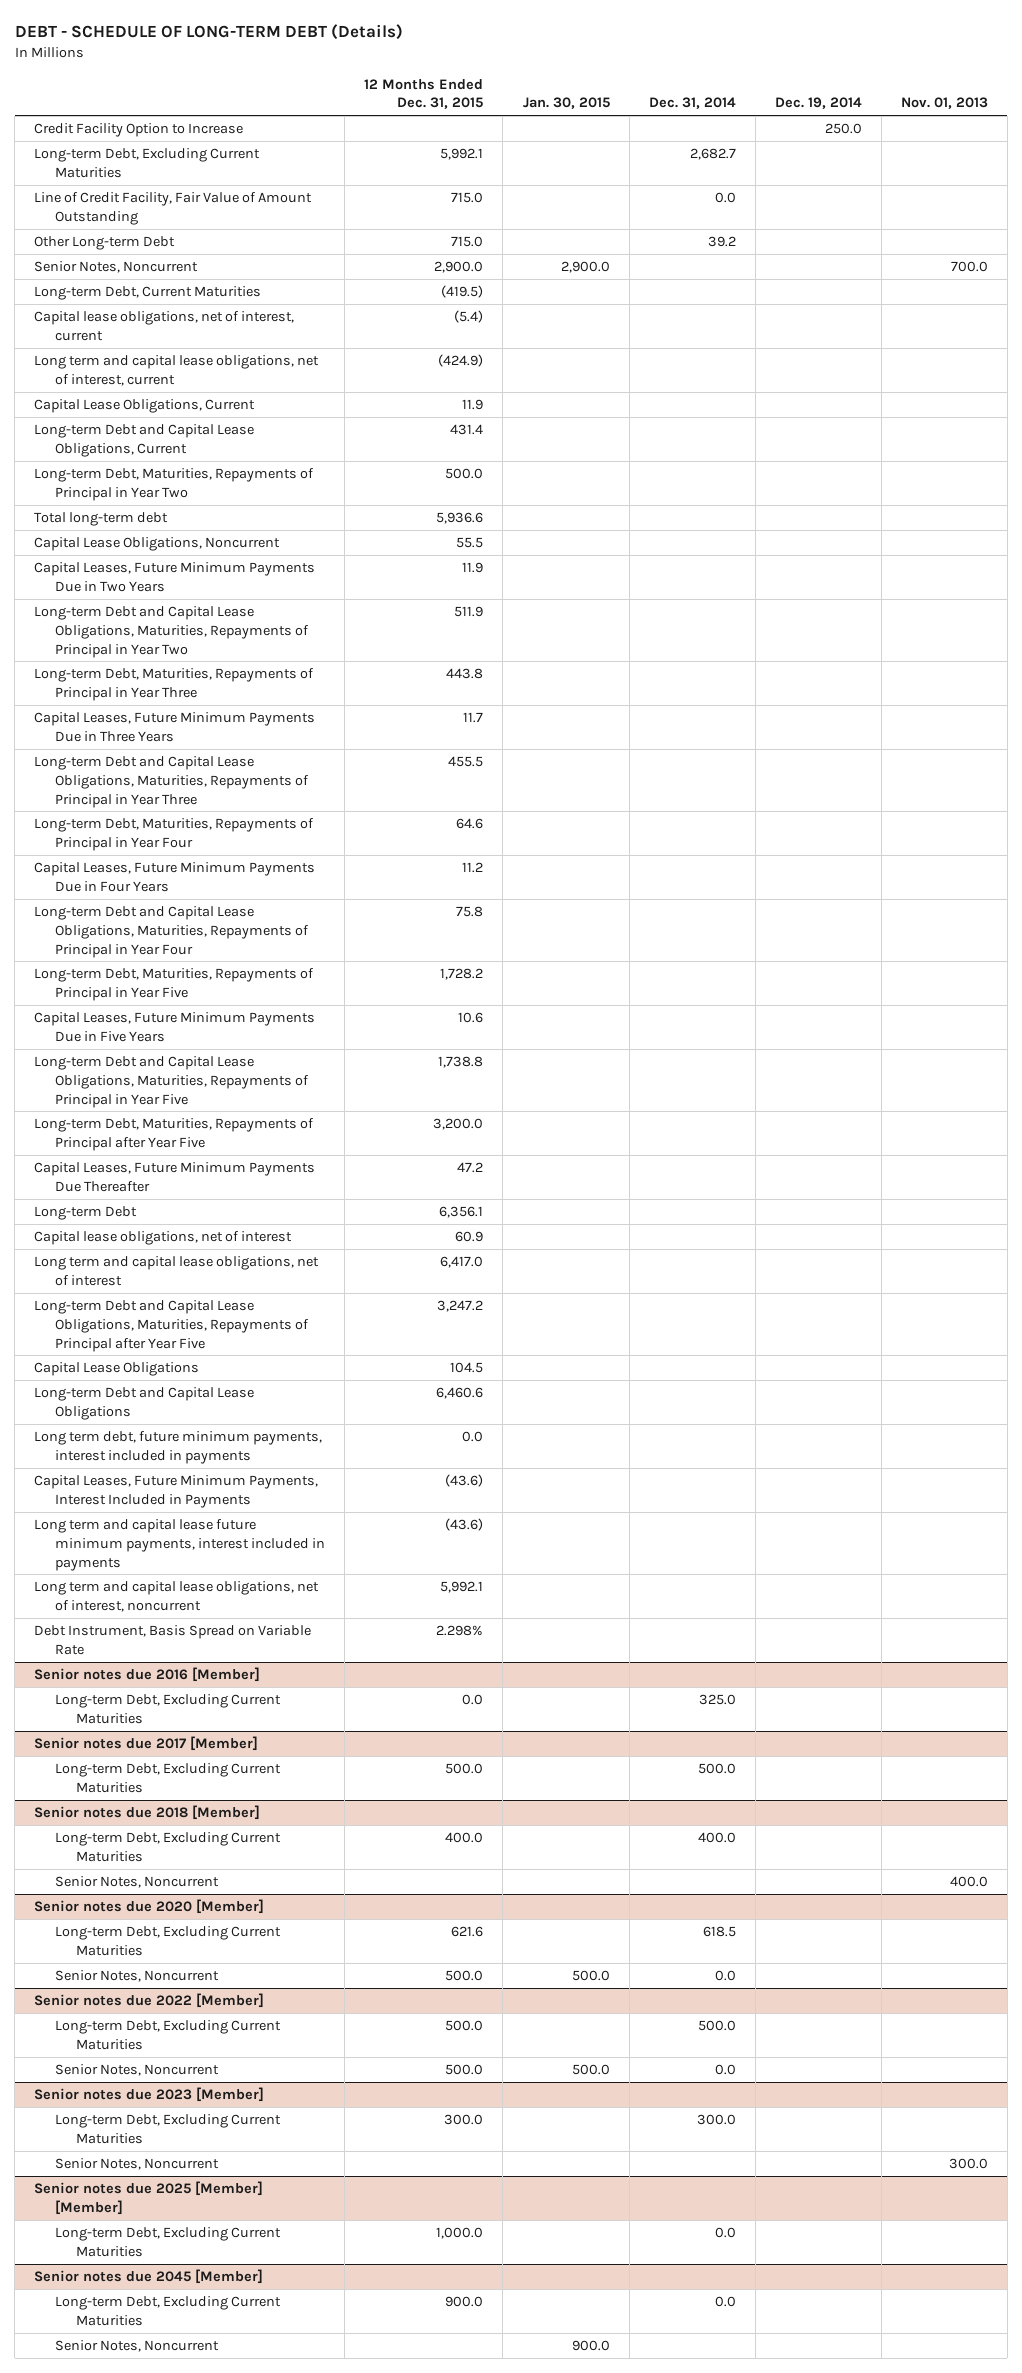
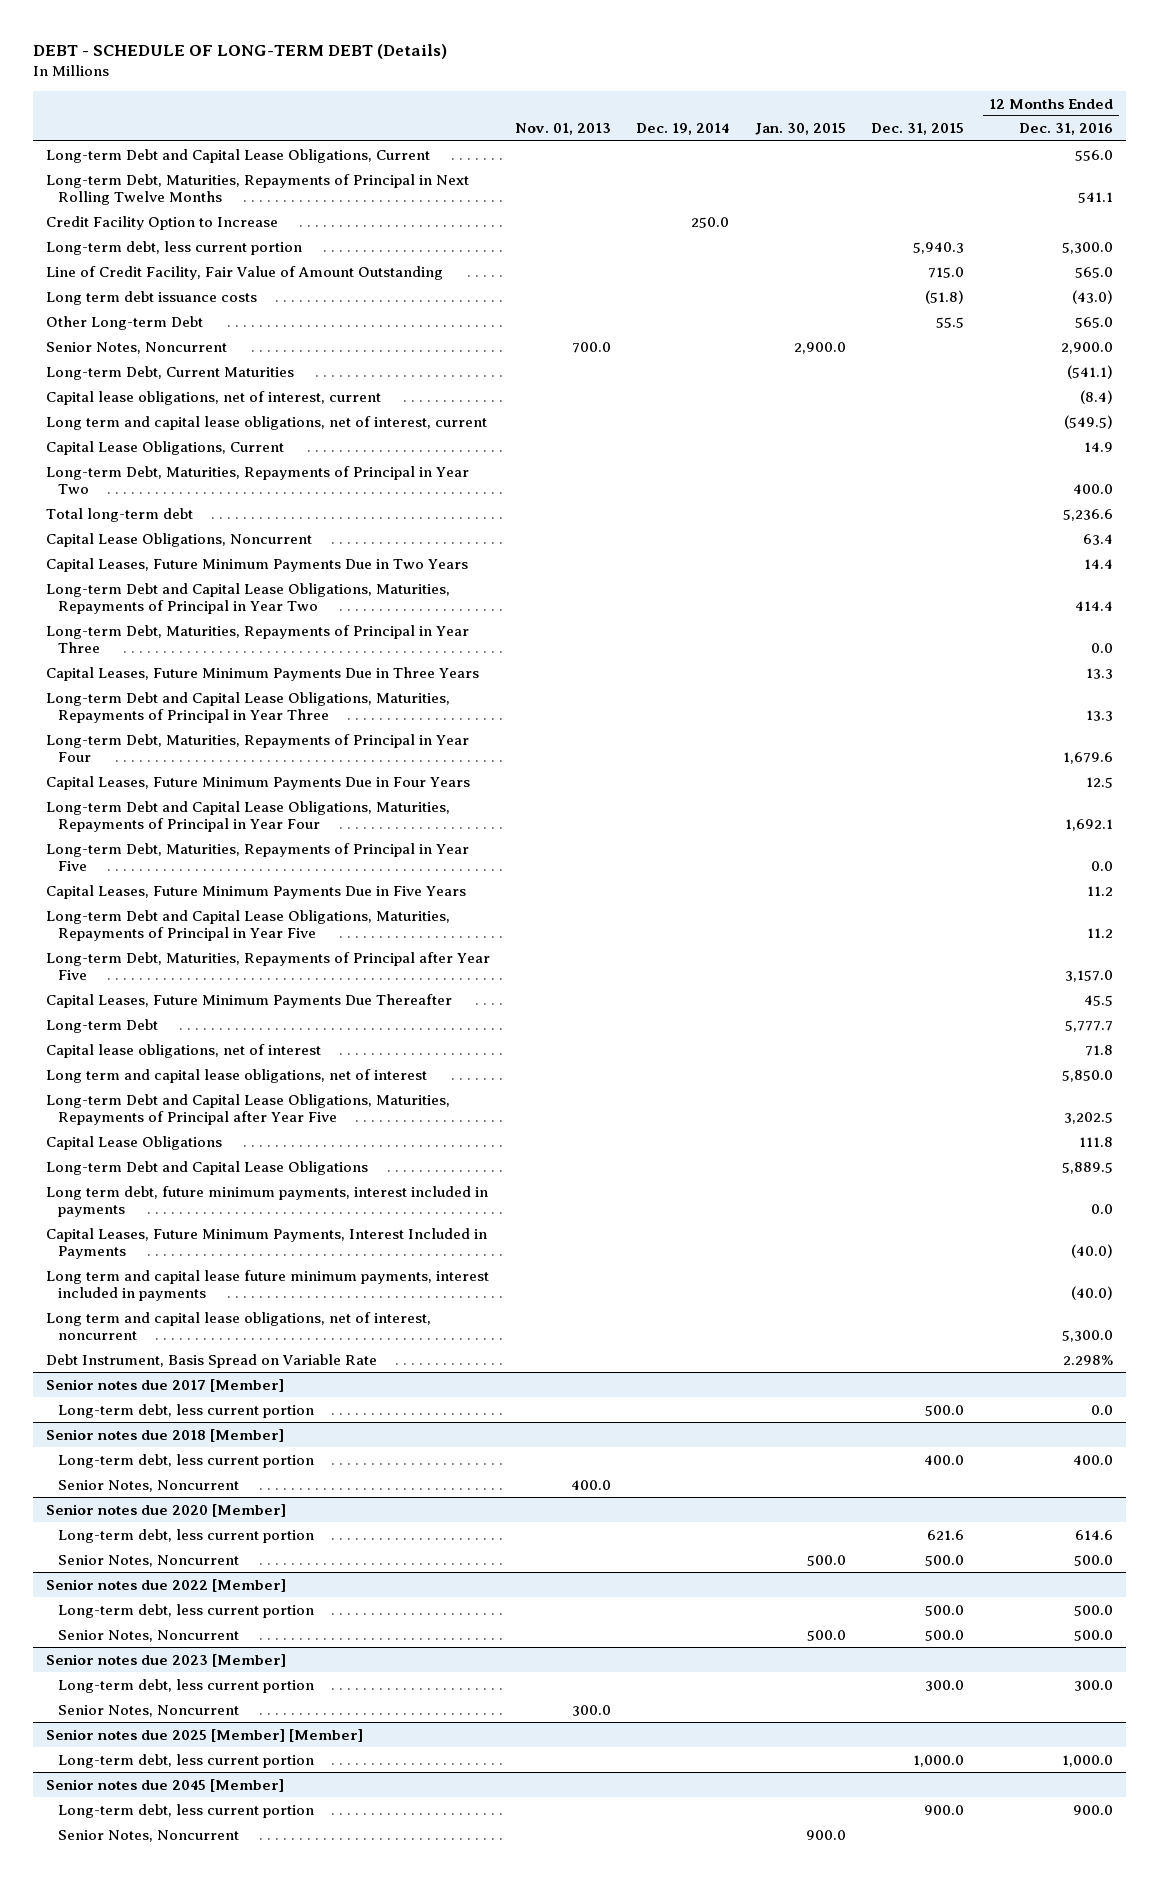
- | 12 Months Ended Dec. 31, 2015 | Jan. 30, 2015 | Dec. 31, 2014 | Dec. 19, 2014 | Nov. 01, 2013
+ | Nov. 01, 2013 | Dec. 19, 2014 | Jan. 30, 2015 | Dec. 31, 2015 | 12 Months Ended Dec. 31, 2016
moved up: Long-term Debt and Capital Lease Obligations, Current | | | | | 556.0
+ Long-term Debt, Maturities, Repayments of Principal in Next Rolling Twelve Months | | | | | 541.1
- Long-term Debt, Excluding Current Maturities | 5,992.1 | | 2,682.7 | |
+ Long-term debt, less current portion | | | | 5,940.3 | 5,300.0
+ Long term debt issuance costs | | | | (51.8) | (43.0)
- Senior notes due 2016 [Member]
- Long-term Debt, Excluding Current Maturities | 0.0 | | 325.0 | |
@ Senior notes due 2017 [Member]
- Long-term Debt, Excluding Current Maturities | 500.0 | | 500.0 | |
+ Long-term debt, less current portion | | | | 500.0 | 0.0
@ Senior notes due 2018 [Member]
- Long-term Debt, Excluding Current Maturities | 400.0 | | 400.0 | |
+ Long-term debt, less current portion | | | | 400.0 | 400.0
@ Senior notes due 2020 [Member]
- Long-term Debt, Excluding Current Maturities | 621.6 | | 618.5 | |
+ Long-term debt, less current portion | | | | 621.6 | 614.6
@ Senior notes due 2022 [Member]
- Long-term Debt, Excluding Current Maturities | 500.0 | | 500.0 | |
+ Long-term debt, less current portion | | | | 500.0 | 500.0
@ Senior notes due 2023 [Member]
- Long-term Debt, Excluding Current Maturities | 300.0 | | 300.0 | |
+ Long-term debt, less current portion | | | | 300.0 | 300.0
@ Senior notes due 2025 [Member] [Member]
- Long-term Debt, Excluding Current Maturities | 1,000.0 | | 0.0 | |
+ Long-term debt, less current portion | | | | 1,000.0 | 1,000.0
@ Senior notes due 2045 [Member]
- Long-term Debt, Excluding Current Maturities | 900.0 | | 0.0 | |
+ Long-term debt, less current portion | | | | 900.0 | 900.0

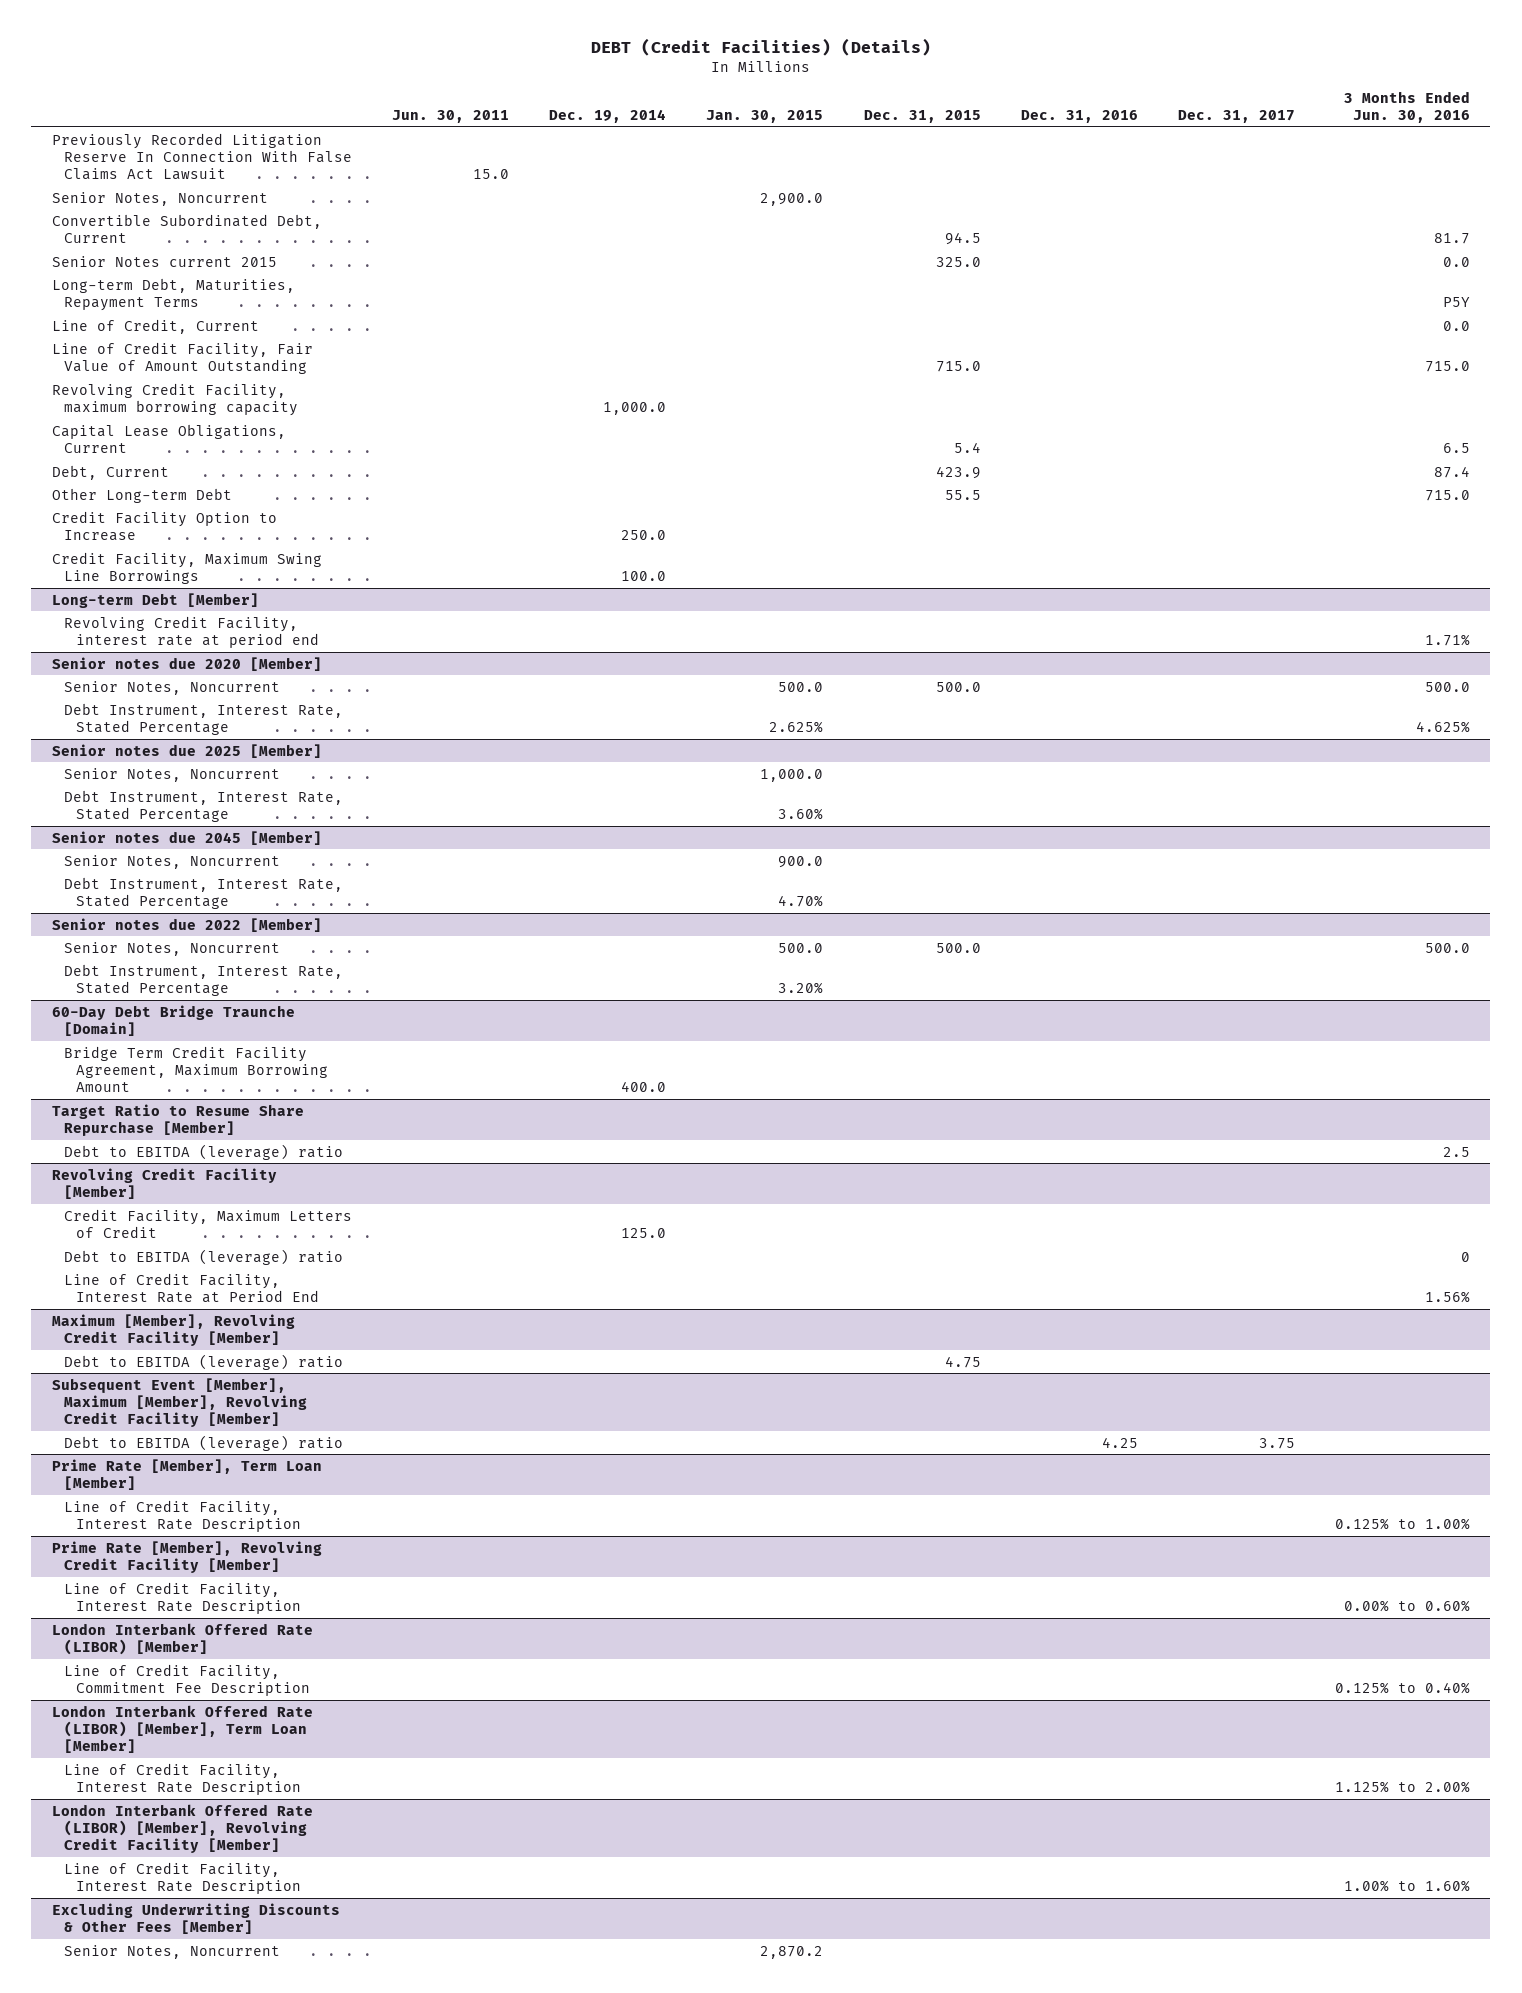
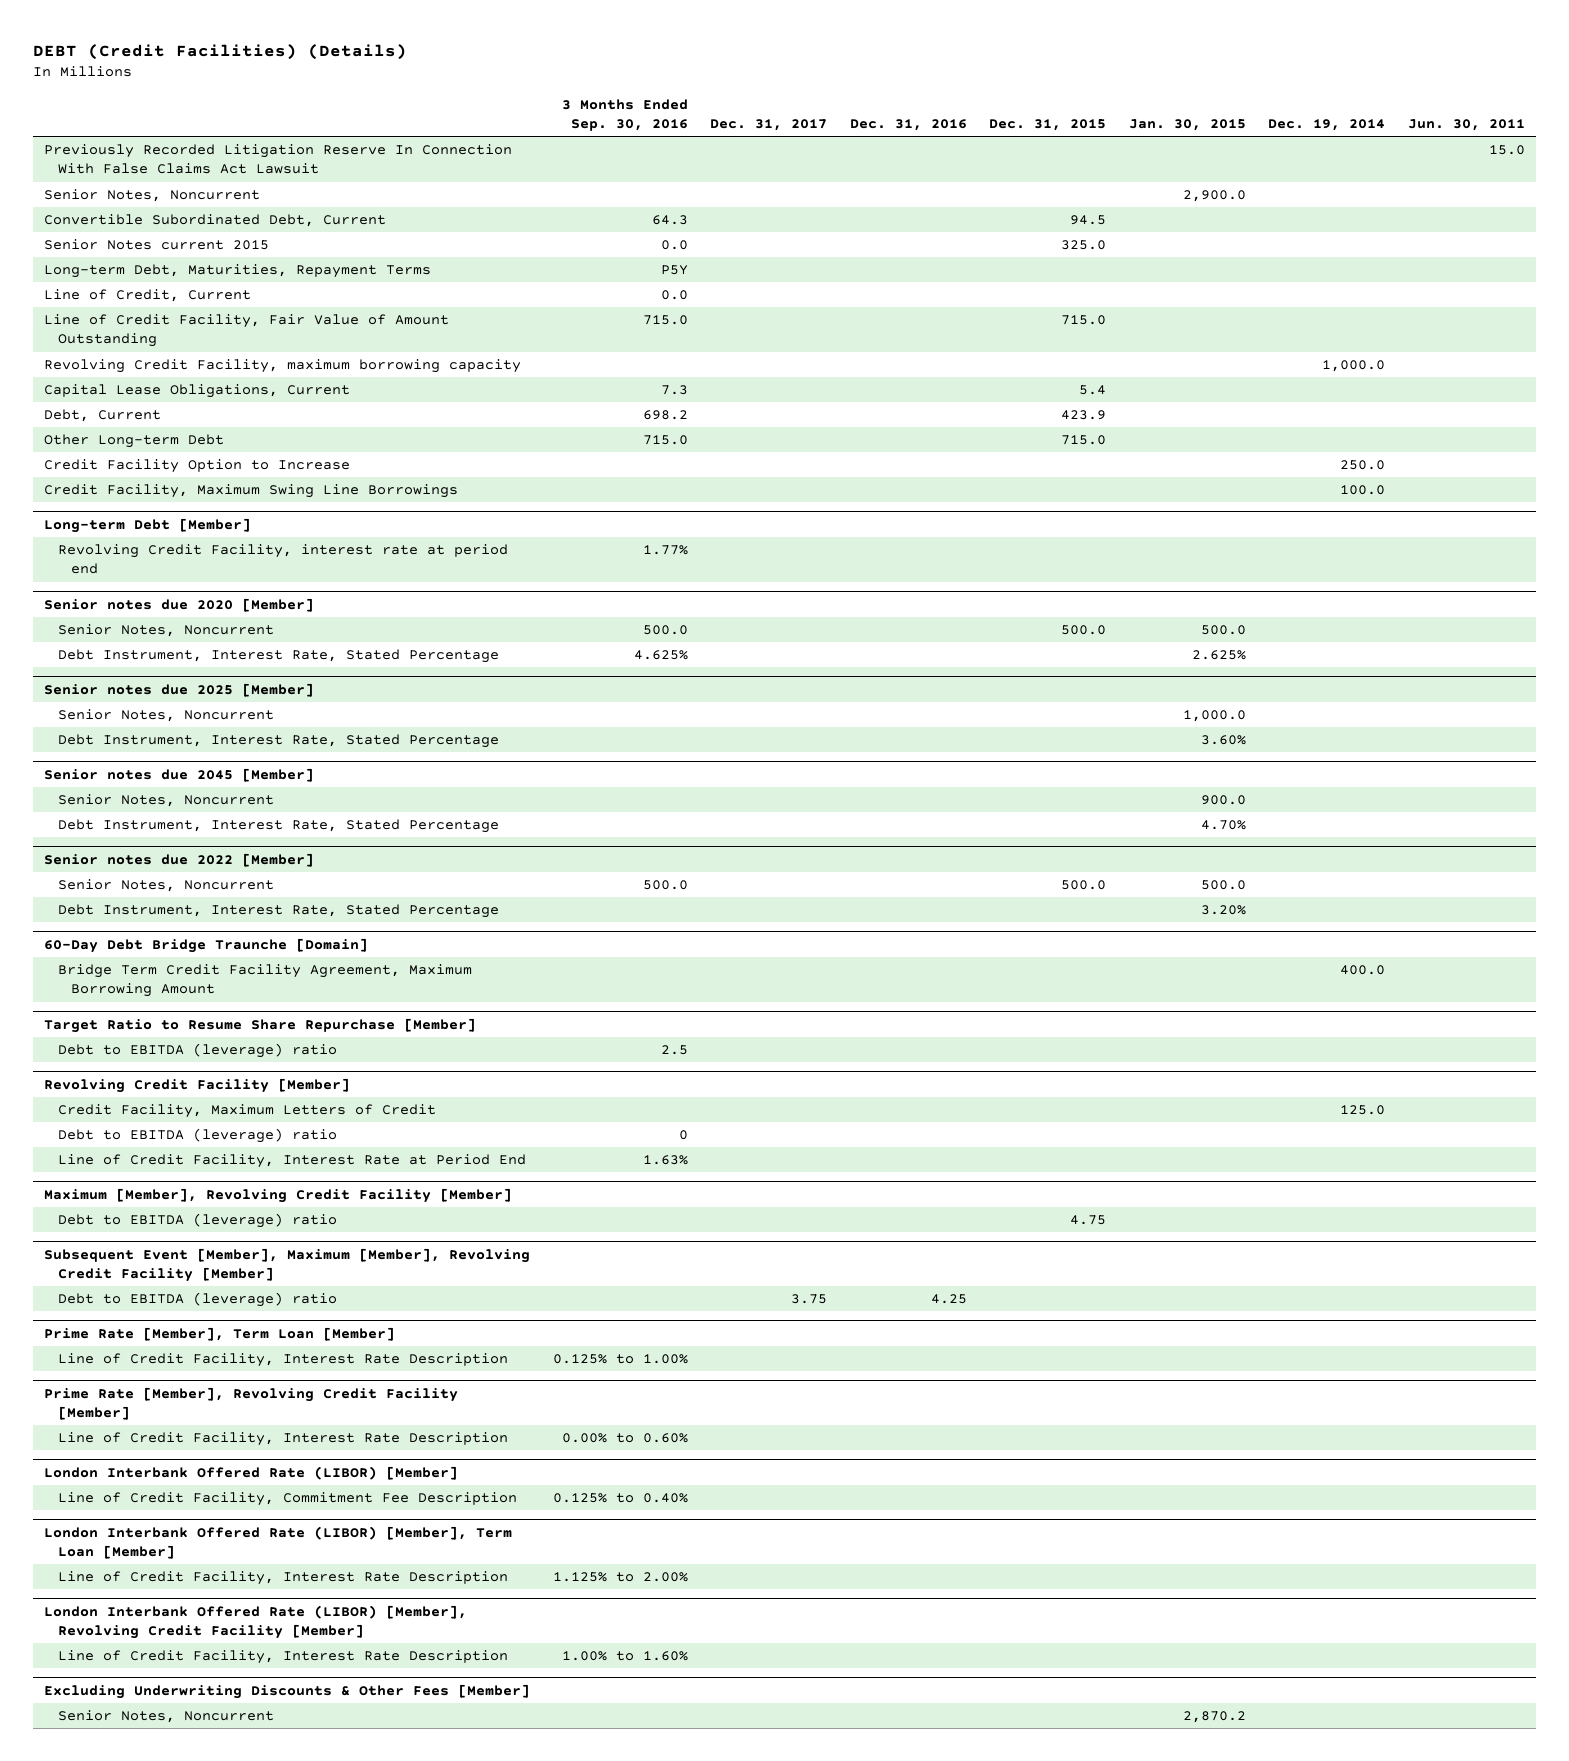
- | Jun. 30, 2011 | Dec. 19, 2014 | Jan. 30, 2015 | Dec. 31, 2015 | Dec. 31, 2016 | Dec. 31, 2017 | 3 Months Ended Jun. 30, 2016
+ | 3 Months Ended Sep. 30, 2016 | Dec. 31, 2017 | Dec. 31, 2016 | Dec. 31, 2015 | Jan. 30, 2015 | Dec. 19, 2014 | Jun. 30, 2011
- Other Long-term Debt | | | | 55.5 | | | 715.0
+ Other Long-term Debt | 715.0 | | | 715.0 | | |

